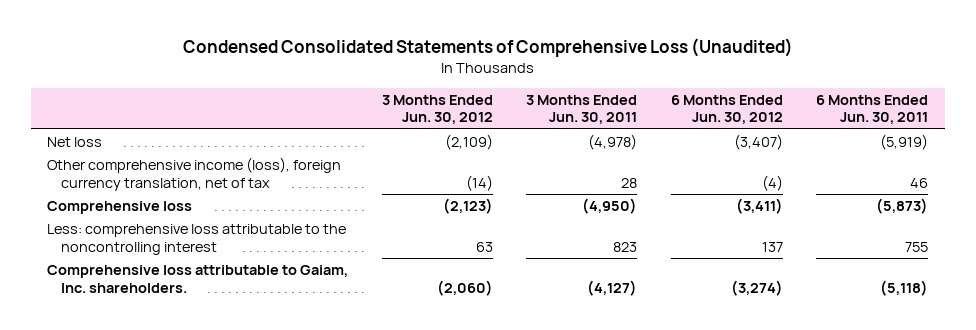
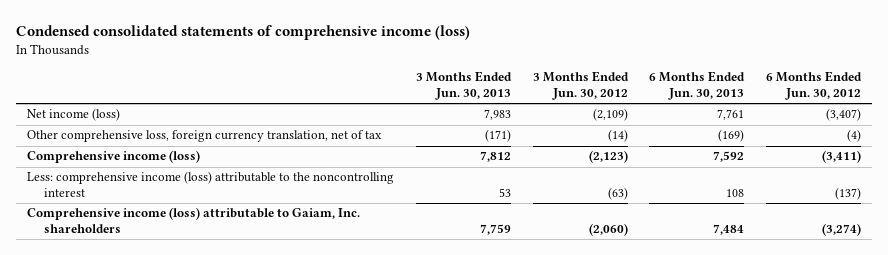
- Condensed Consolidated Statements of Comprehensive Loss (Unaudited)
+ Condensed consolidated statements of comprehensive income (loss)
- | 3 Months Ended Jun. 30, 2012 | 3 Months Ended Jun. 30, 2011 | 6 Months Ended Jun. 30, 2012 | 6 Months Ended Jun. 30, 2011
+ | 3 Months Ended Jun. 30, 2013 | 3 Months Ended Jun. 30, 2012 | 6 Months Ended Jun. 30, 2013 | 6 Months Ended Jun. 30, 2012
- Net loss | (2,109) | (4,978) | (3,407) | (5,919)
- Other comprehensive income (loss), foreign currency translation, net of tax | (14) | 28 | (4) | 46
- Comprehensive loss | (2,123) | (4,950) | (3,411) | (5,873)
- Less: comprehensive loss attributable to the noncontrolling interest | 63 | 823 | 137 | 755
- Comprehensive loss attributable to Gaiam, Inc. shareholders. | (2,060) | (4,127) | (3,274) | (5,118)
+ Net income (loss) | 7,983 | (2,109) | 7,761 | (3,407)
+ Other comprehensive loss, foreign currency translation, net of tax | (171) | (14) | (169) | (4)
+ Comprehensive income (loss) | 7,812 | (2,123) | 7,592 | (3,411)
+ Less: comprehensive income (loss) attributable to the noncontrolling interest | 53 | (63) | 108 | (137)
+ Comprehensive income (loss) attributable to Gaiam, Inc. shareholders | 7,759 | (2,060) | 7,484 | (3,274)

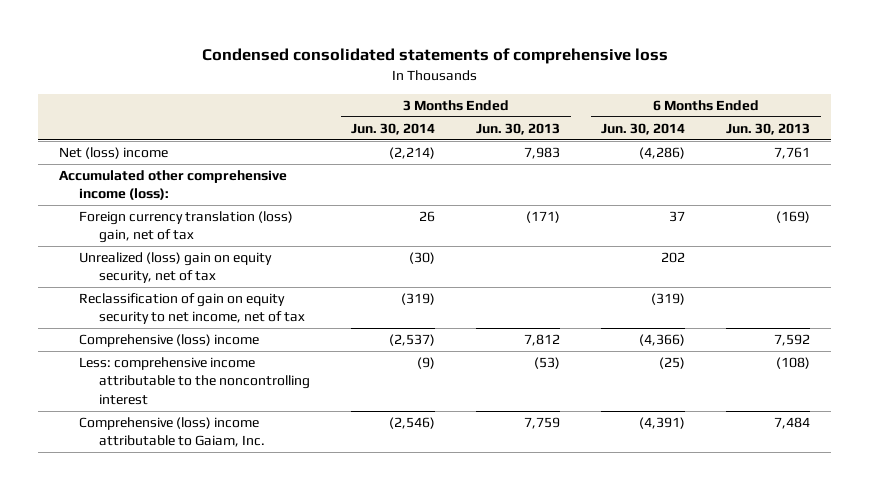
- Condensed consolidated statements of comprehensive income (loss)
+ Condensed consolidated statements of comprehensive loss
- | 3 Months Ended Jun. 30, 2013 | 3 Months Ended Jun. 30, 2012 | 6 Months Ended Jun. 30, 2013 | 6 Months Ended Jun. 30, 2012
+ | 3 Months Ended Jun. 30, 2014 | 3 Months Ended Jun. 30, 2013 | 6 Months Ended Jun. 30, 2014 | 6 Months Ended Jun. 30, 2013
- Net income (loss) | 7,983 | (2,109) | 7,761 | (3,407)
- Other comprehensive loss, foreign currency translation, net of tax | (171) | (14) | (169) | (4)
- Comprehensive income (loss) | 7,812 | (2,123) | 7,592 | (3,411)
- Less: comprehensive income (loss) attributable to the noncontrolling interest | 53 | (63) | 108 | (137)
- Comprehensive income (loss) attributable to Gaiam, Inc. shareholders | 7,759 | (2,060) | 7,484 | (3,274)
+ Net (loss) income | (2,214) | 7,983 | (4,286) | 7,761
+ Accumulated other comprehensive income (loss):
+ Foreign currency translation (loss) gain, net of tax | 26 | (171) | 37 | (169)
+ Unrealized (loss) gain on equity security, net of tax | (30) | | 202 |
+ Reclassification of gain on equity security to net income, net of tax | (319) | | (319) |
+ Comprehensive (loss) income | (2,537) | 7,812 | (4,366) | 7,592
+ Less: comprehensive income attributable to the noncontrolling interest | (9) | (53) | (25) | (108)
+ Comprehensive (loss) income attributable to Gaiam, Inc. | (2,546) | 7,759 | (4,391) | 7,484

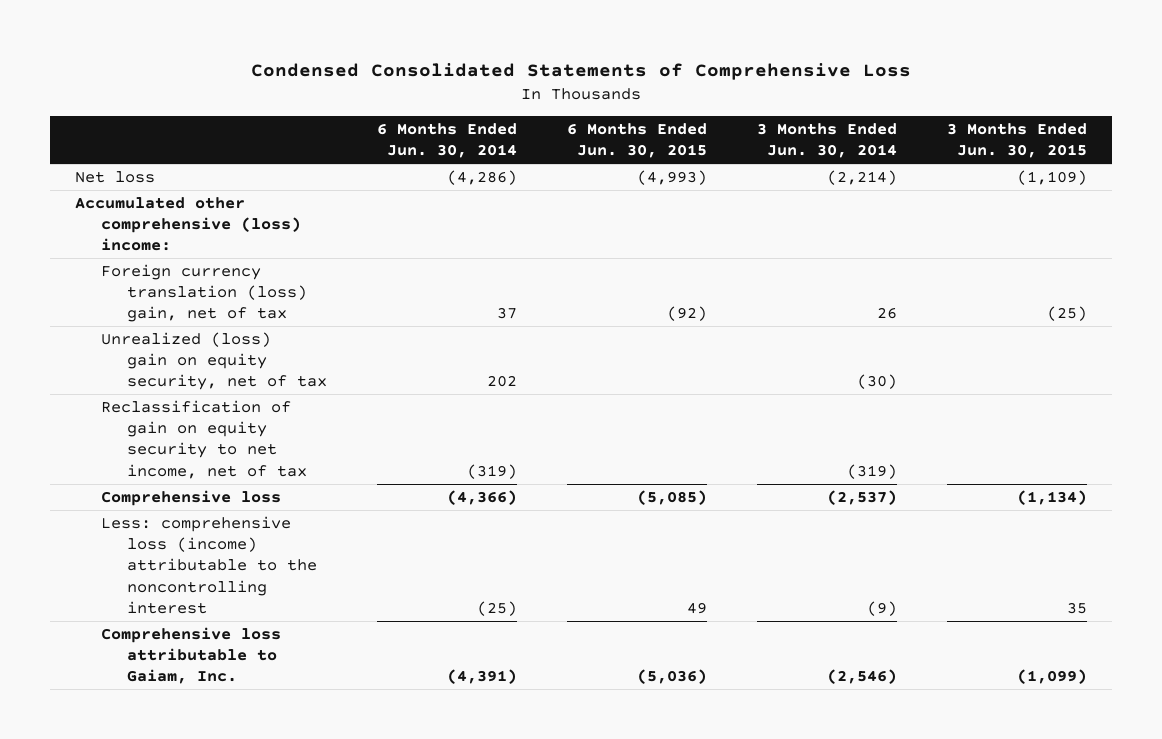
- Condensed consolidated statements of comprehensive loss
+ Condensed Consolidated Statements of Comprehensive Loss
- | 3 Months Ended Jun. 30, 2014 | 3 Months Ended Jun. 30, 2013 | 6 Months Ended Jun. 30, 2014 | 6 Months Ended Jun. 30, 2013
+ | 6 Months Ended Jun. 30, 2014 | 6 Months Ended Jun. 30, 2015 | 3 Months Ended Jun. 30, 2014 | 3 Months Ended Jun. 30, 2015
- Net (loss) income | (2,214) | 7,983 | (4,286) | 7,761
- Accumulated other comprehensive income (loss):
+ Net loss | (4,286) | (4,993) | (2,214) | (1,109)
+ Accumulated other comprehensive (loss) income:
- Comprehensive (loss) income | (2,537) | 7,812 | (4,366) | 7,592
- Less: comprehensive income attributable to the noncontrolling interest | (9) | (53) | (25) | (108)
- Comprehensive (loss) income attributable to Gaiam, Inc. | (2,546) | 7,759 | (4,391) | 7,484
+ Comprehensive loss | (4,366) | (5,085) | (2,537) | (1,134)
+ Less: comprehensive loss (income) attributable to the noncontrolling interest | (25) | 49 | (9) | 35
+ Comprehensive loss attributable to Gaiam, Inc. | (4,391) | (5,036) | (2,546) | (1,099)

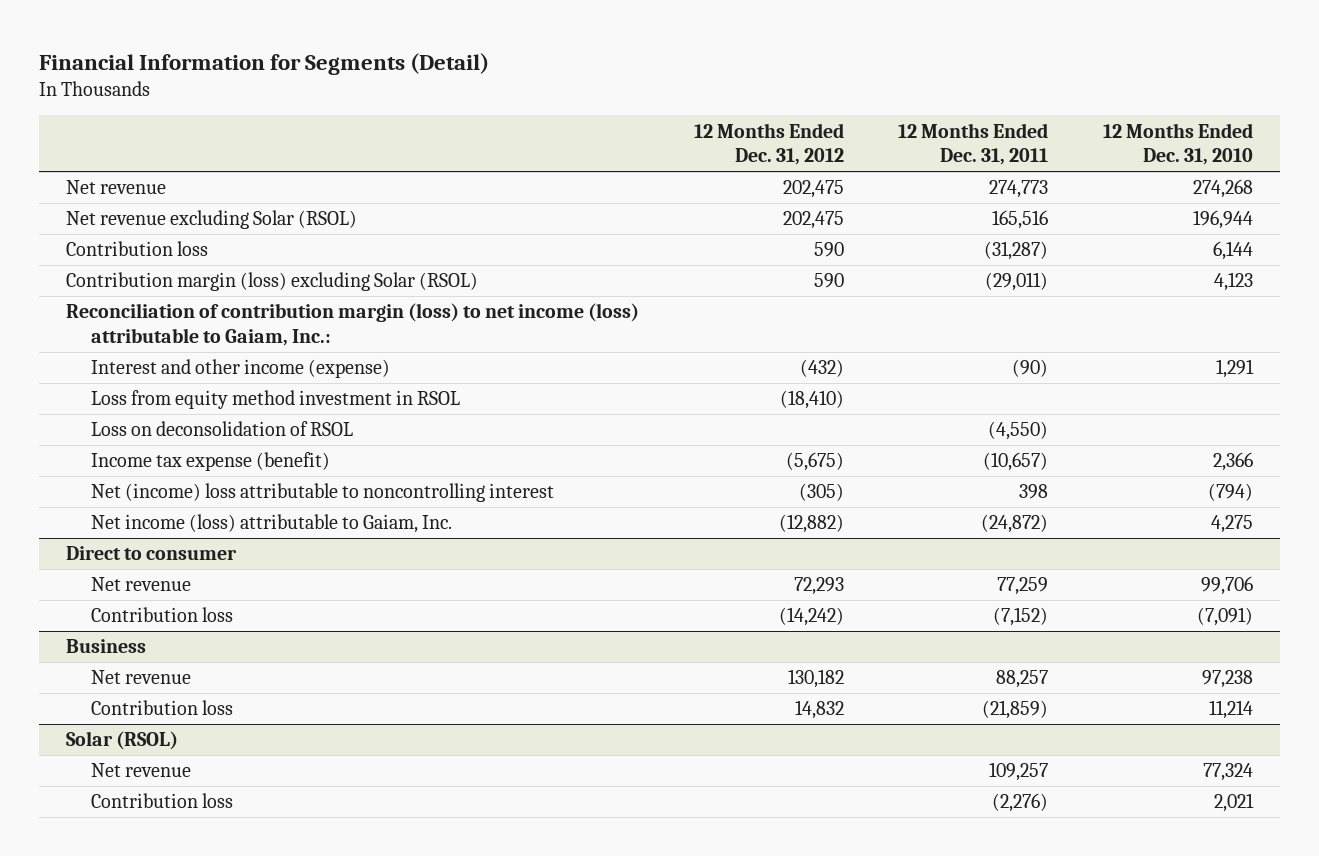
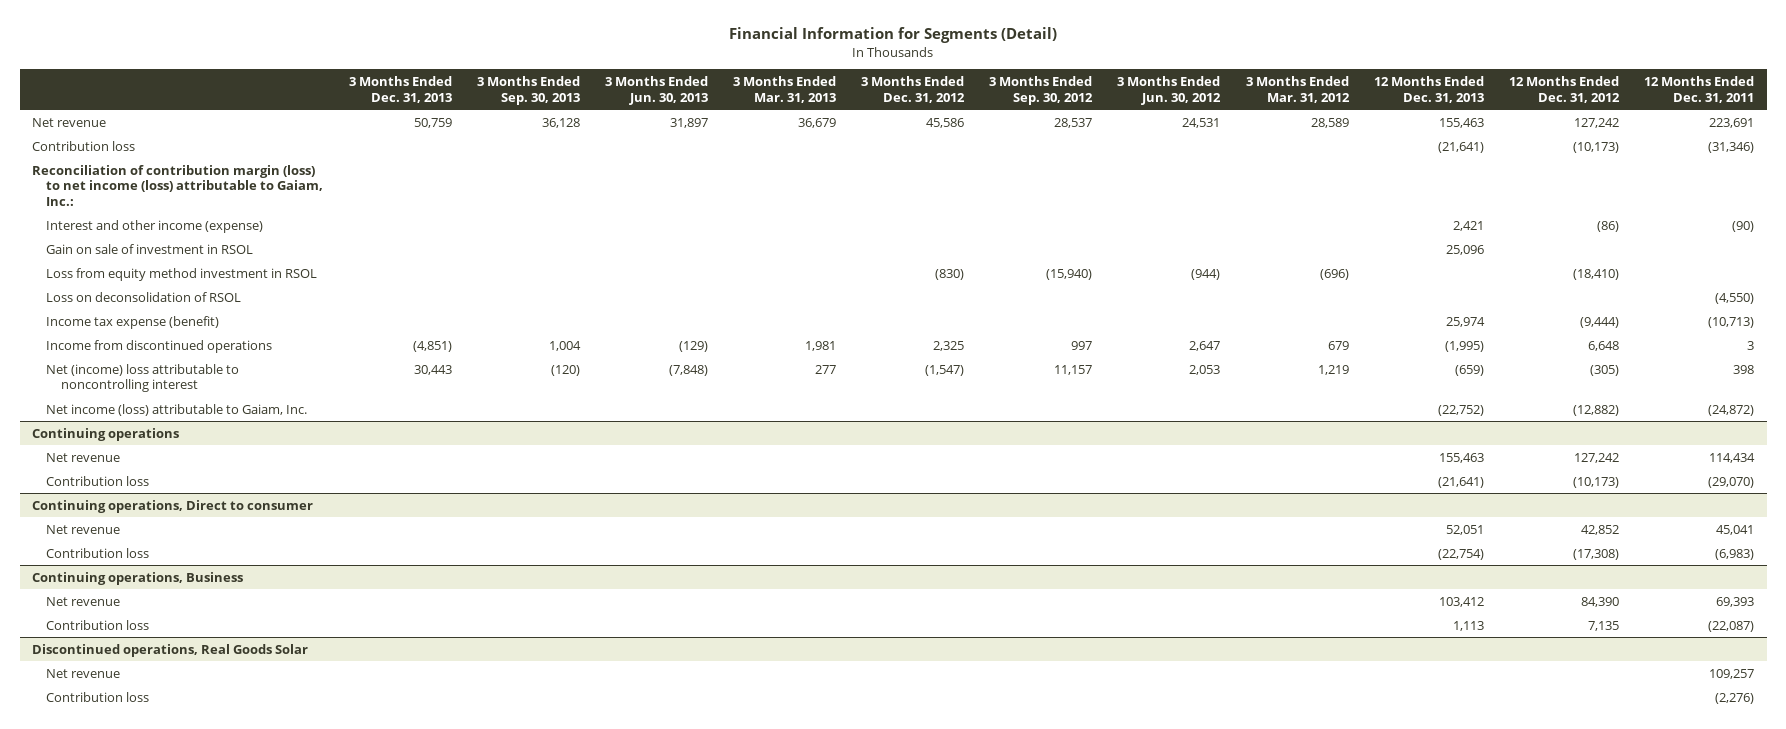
- | 12 Months Ended Dec. 31, 2012 | 12 Months Ended Dec. 31, 2011 | 12 Months Ended Dec. 31, 2010
+ | 3 Months Ended Dec. 31, 2013 | 3 Months Ended Sep. 30, 2013 | 3 Months Ended Jun. 30, 2013 | 3 Months Ended Mar. 31, 2013 | 3 Months Ended Dec. 31, 2012 | 3 Months Ended Sep. 30, 2012 | 3 Months Ended Jun. 30, 2012 | 3 Months Ended Mar. 31, 2012 | 12 Months Ended Dec. 31, 2013 | 12 Months Ended Dec. 31, 2012 | 12 Months Ended Dec. 31, 2011
- Net revenue | 202,475 | 274,773 | 274,268
- Net revenue excluding Solar (RSOL) | 202,475 | 165,516 | 196,944
- Contribution loss | 590 | (31,287) | 6,144
- Contribution margin (loss) excluding Solar (RSOL) | 590 | (29,011) | 4,123
+ Net revenue | 50,759 | 36,128 | 31,897 | 36,679 | 45,586 | 28,537 | 24,531 | 28,589 | 155,463 | 127,242 | 223,691
+ Contribution loss | | | | | | | | | (21,641) | (10,173) | (31,346)
- Interest and other income (expense) | (432) | (90) | 1,291
+ Interest and other income (expense) | | | | | | | | | 2,421 | (86) | (90)
+ Gain on sale of investment in RSOL | | | | | | | | | 25,096 | |
- Income tax expense (benefit) | (5,675) | (10,657) | 2,366
+ Income tax expense (benefit) | | | | | | | | | 25,974 | (9,444) | (10,713)
+ Income from discontinued operations | (4,851) | 1,004 | (129) | 1,981 | 2,325 | 997 | 2,647 | 679 | (1,995) | 6,648 | 3
- Direct to consumer
- Net revenue | 72,293 | 77,259 | 99,706
- Contribution loss | (14,242) | (7,152) | (7,091)
- Business
- Net revenue | 130,182 | 88,257 | 97,238
- Contribution loss | 14,832 | (21,859) | 11,214
- Solar (RSOL)
+ Continuing operations
+ Net revenue | | | | | | | | | 155,463 | 127,242 | 114,434
+ Contribution loss | | | | | | | | | (21,641) | (10,173) | (29,070)
+ Continuing operations, Direct to consumer
+ Net revenue | | | | | | | | | 52,051 | 42,852 | 45,041
+ Contribution loss | | | | | | | | | (22,754) | (17,308) | (6,983)
+ Continuing operations, Business
+ Net revenue | | | | | | | | | 103,412 | 84,390 | 69,393
+ Contribution loss | | | | | | | | | 1,113 | 7,135 | (22,087)
+ Discontinued operations, Real Goods Solar

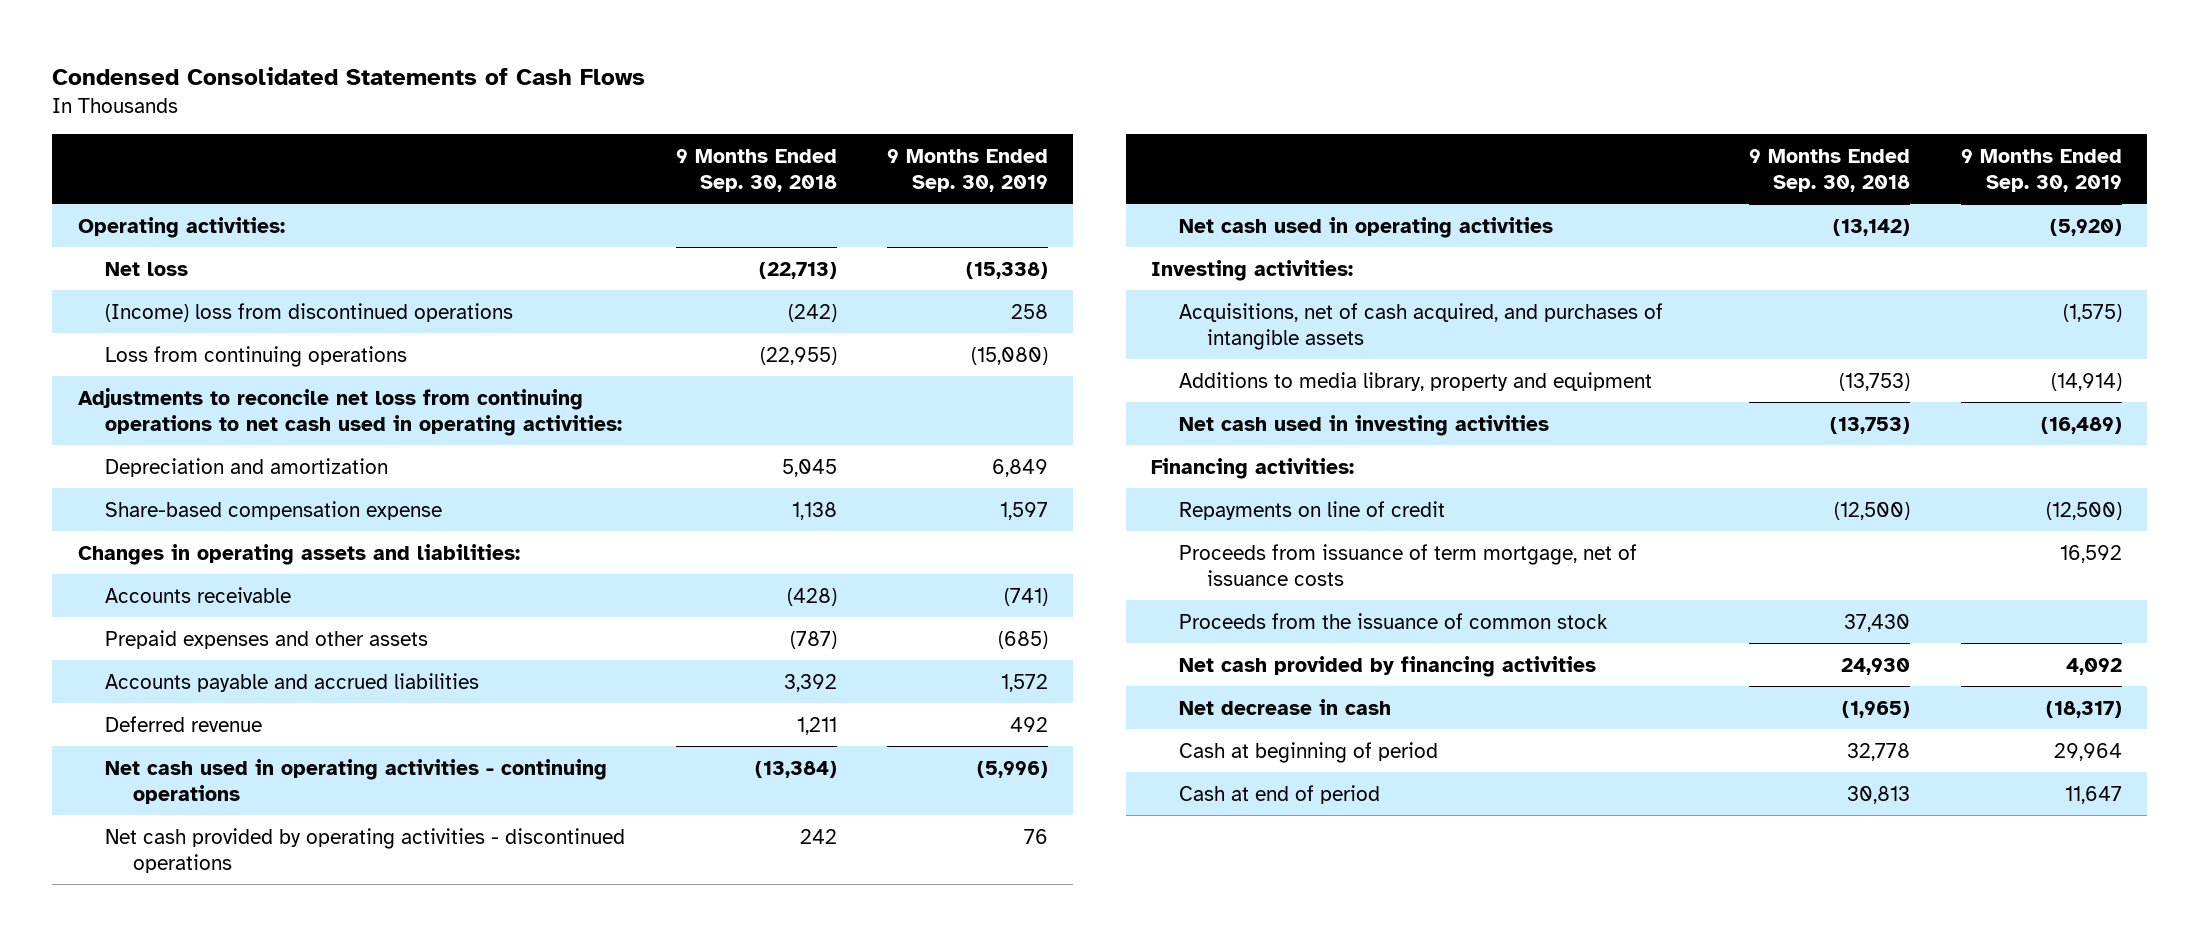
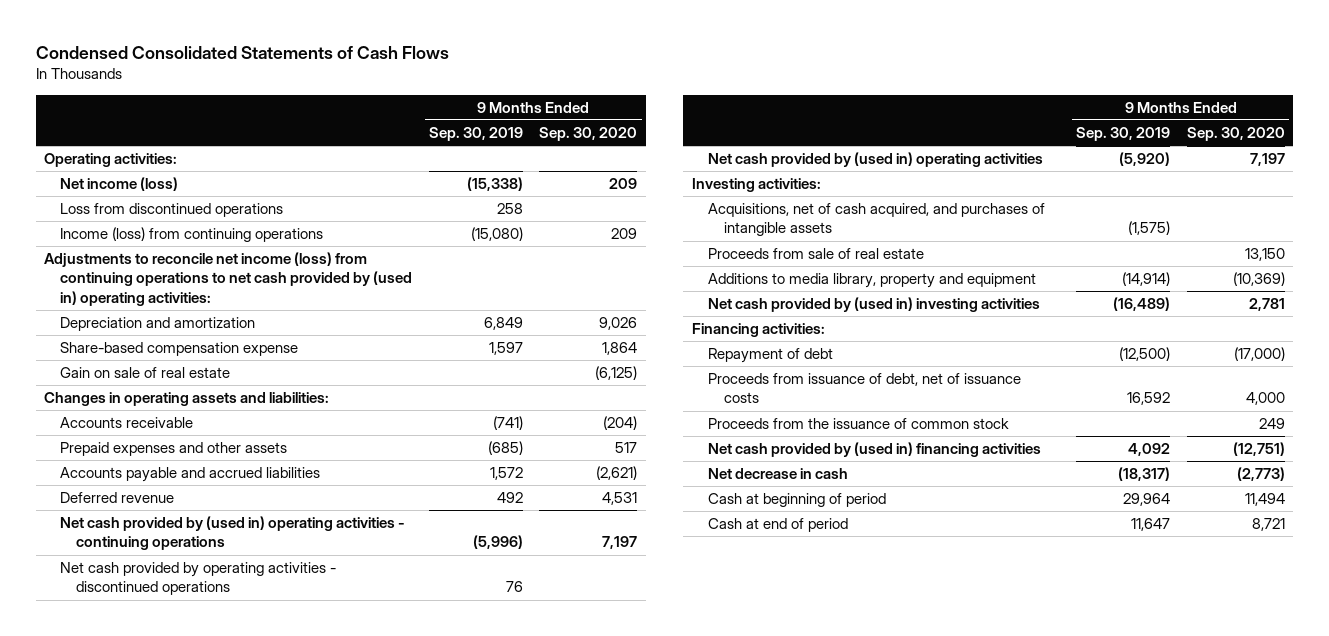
- | 9 Months Ended Sep. 30, 2018 | 9 Months Ended Sep. 30, 2019
+ | 9 Months Ended Sep. 30, 2019 | 9 Months Ended Sep. 30, 2020
- Net loss | (22,713) | (15,338)
- (Income) loss from discontinued operations | (242) | 258
- Loss from continuing operations | (22,955) | (15,080)
- Adjustments to reconcile net loss from continuing operations to net cash used in operating activities:
+ Net income (loss) | (15,338) | 209
+ Loss from discontinued operations | 258 |
+ Income (loss) from continuing operations | (15,080) | 209
+ Adjustments to reconcile net income (loss) from continuing operations to net cash provided by (used in) operating activities:
+ Gain on sale of real estate | | (6,125)
- Net cash used in operating activities - continuing operations | (13,384) | (5,996)
+ Net cash provided by (used in) operating activities - continuing operations | (5,996) | 7,197
- Net cash used in operating activities | (13,142) | (5,920)
+ Net cash provided by (used in) operating activities | (5,920) | 7,197
+ Proceeds from sale of real estate | | 13,150
- Net cash used in investing activities | (13,753) | (16,489)
+ Net cash provided by (used in) investing activities | (16,489) | 2,781
- Repayments on line of credit | (12,500) | (12,500)
- Proceeds from issuance of term mortgage, net of issuance costs | | 16,592
+ Repayment of debt | (12,500) | (17,000)
+ Proceeds from issuance of debt, net of issuance costs | 16,592 | 4,000
- Net cash provided by financing activities | 24,930 | 4,092
+ Net cash provided by (used in) financing activities | 4,092 | (12,751)

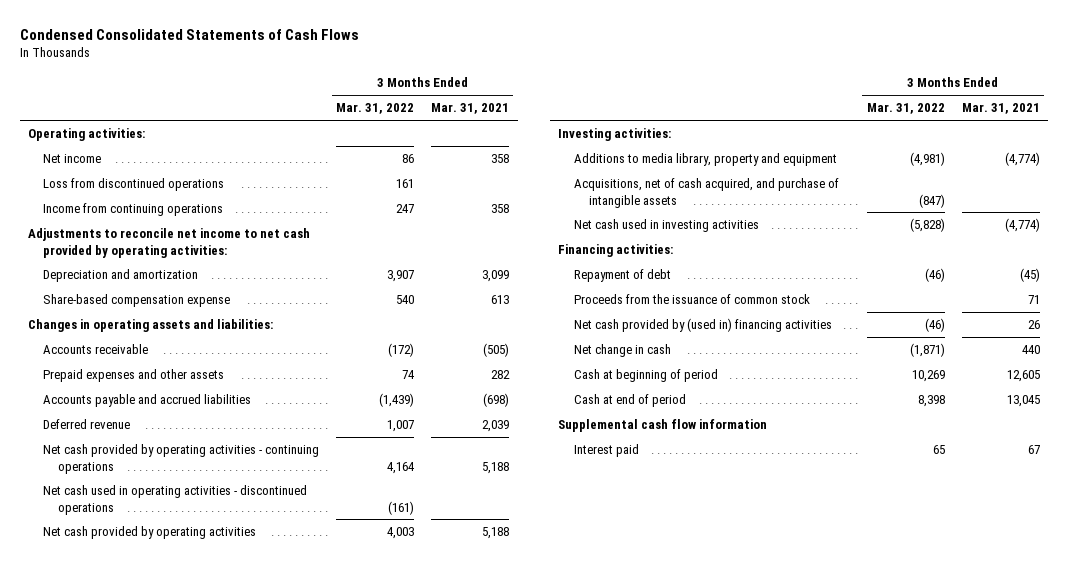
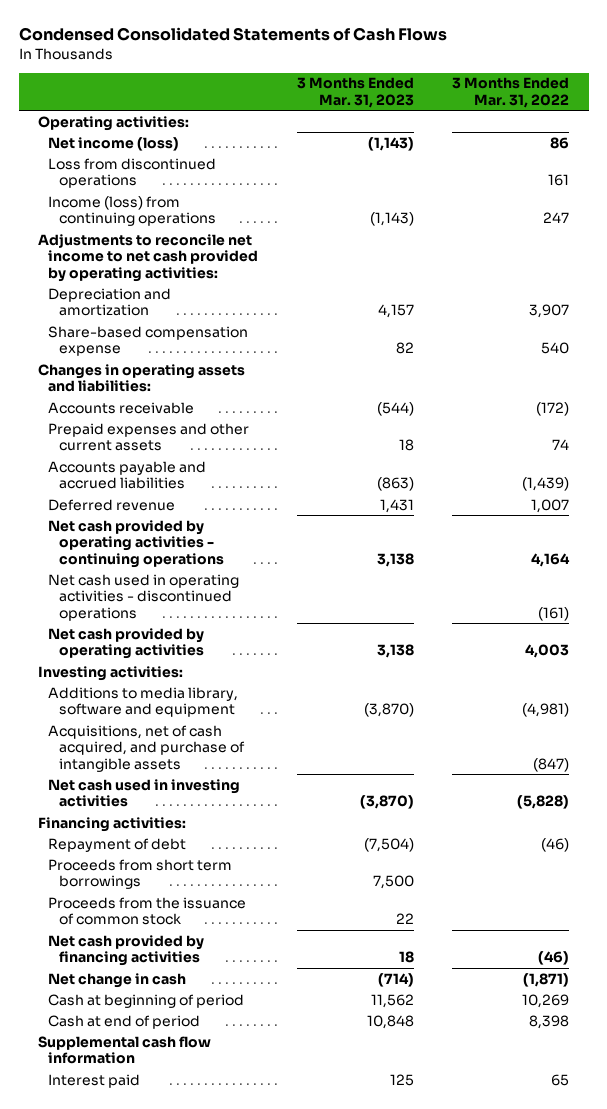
- | 3 Months Ended Mar. 31, 2022 | 3 Months Ended Mar. 31, 2021
+ | 3 Months Ended Mar. 31, 2023 | 3 Months Ended Mar. 31, 2022
- Net income | 86 | 358
+ Net income (loss) | (1,143) | 86
- Income from continuing operations | 247 | 358
+ Income (loss) from continuing operations | (1,143) | 247
- Prepaid expenses and other assets | 74 | 282
+ Prepaid expenses and other current assets | 18 | 74
- Additions to media library, property and equipment | (4,981) | (4,774)
+ Additions to media library, software and equipment | (3,870) | (4,981)
+ Proceeds from short term borrowings | 7,500 |
- Net cash provided by (used in) financing activities | (46) | 26
+ Net cash provided by financing activities | 18 | (46)

